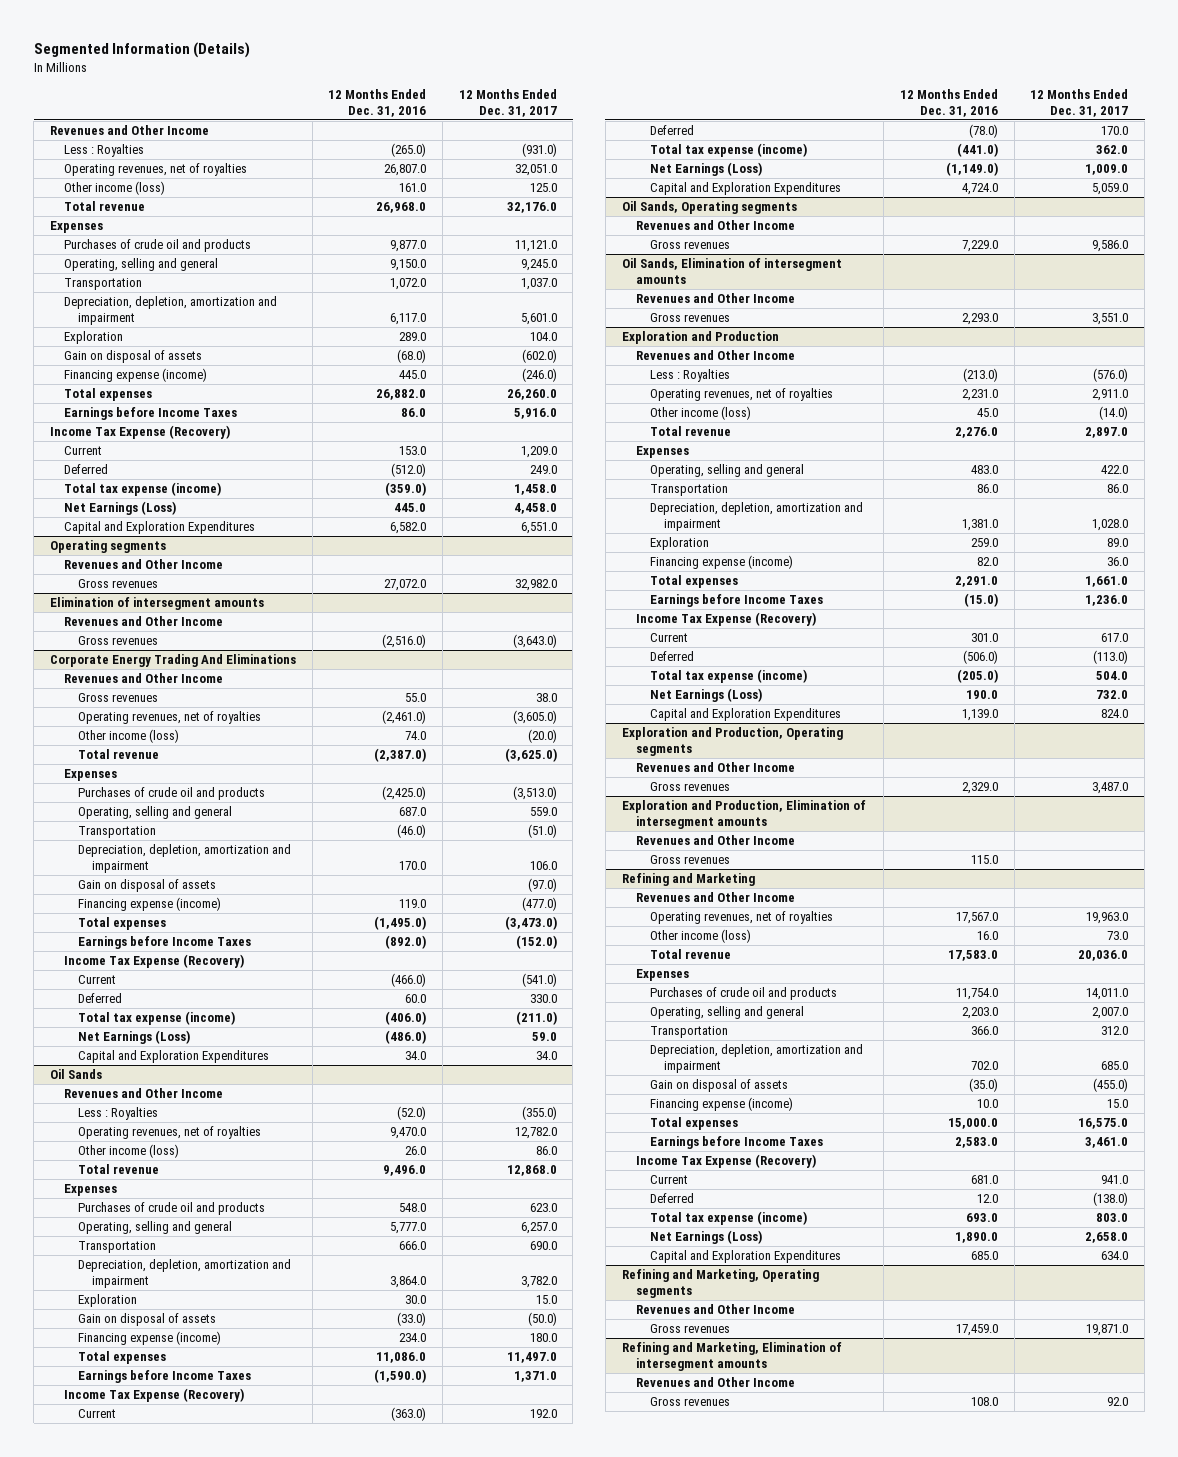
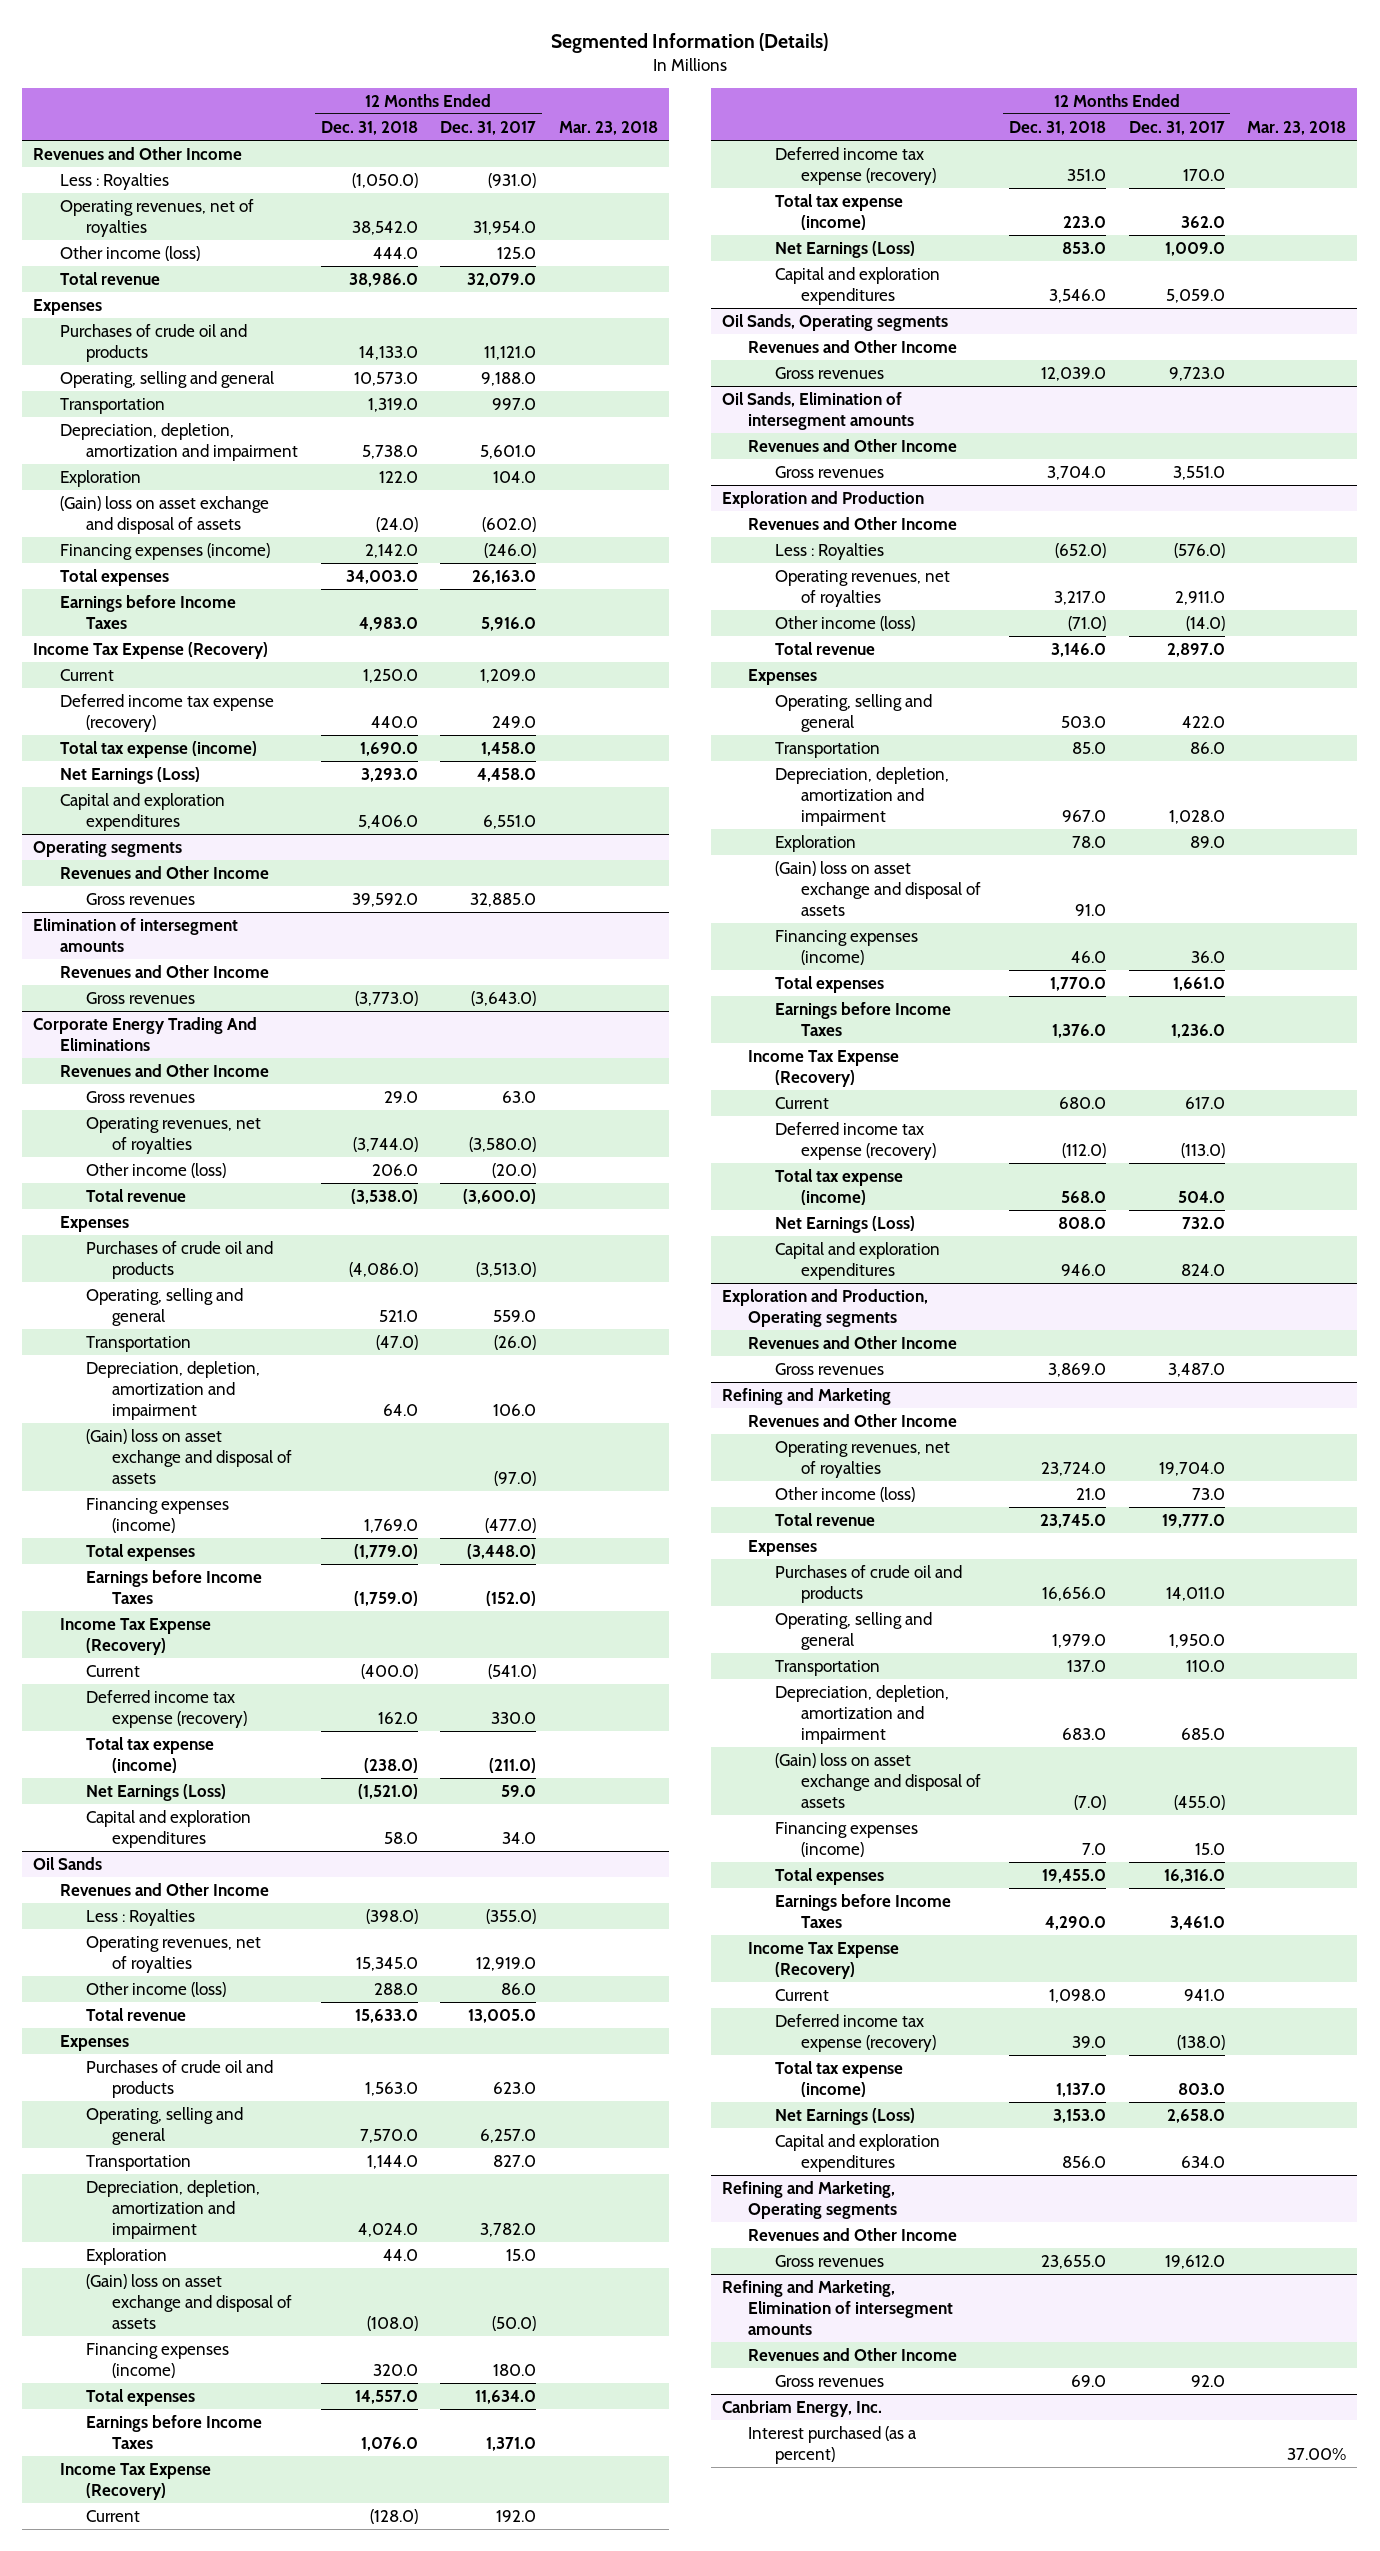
- | 12 Months Ended Dec. 31, 2016 | 12 Months Ended Dec. 31, 2017
+ | 12 Months Ended Dec. 31, 2018 | 12 Months Ended Dec. 31, 2017 | Mar. 23, 2018
- Operating revenues, net of royalties | 26,807.0 | 32,051.0
+ Operating revenues, net of royalties | 38,542.0 | 31,954.0 |
- Total revenue | 26,968.0 | 32,176.0
+ Total revenue | 38,986.0 | 32,079.0 |
- Operating, selling and general | 9,150.0 | 9,245.0
- Transportation | 1,072.0 | 1,037.0
+ Operating, selling and general | 10,573.0 | 9,188.0 |
+ Transportation | 1,319.0 | 997.0 |
- Gain on disposal of assets | (68.0) | (602.0)
- Financing expense (income) | 445.0 | (246.0)
- Total expenses | 26,882.0 | 26,260.0
+ (Gain) loss on asset exchange and disposal of assets | (24.0) | (602.0) |
+ Financing expenses (income) | 2,142.0 | (246.0) |
+ Total expenses | 34,003.0 | 26,163.0 |
- Deferred | (512.0) | 249.0
+ Deferred income tax expense (recovery) | 440.0 | 249.0 |
- Capital and Exploration Expenditures | 6,582.0 | 6,551.0
+ Capital and exploration expenditures | 5,406.0 | 6,551.0 |
@ Operating segments
- Gross revenues | 27,072.0 | 32,982.0
+ Gross revenues | 39,592.0 | 32,885.0 |
@ Corporate Energy Trading And Eliminations
- Gross revenues | 55.0 | 38.0
- Operating revenues, net of royalties | (2,461.0) | (3,605.0)
+ Gross revenues | 29.0 | 63.0 |
+ Operating revenues, net of royalties | (3,744.0) | (3,580.0) |
- Total revenue | (2,387.0) | (3,625.0)
+ Total revenue | (3,538.0) | (3,600.0) |
- Transportation | (46.0) | (51.0)
+ Transportation | (47.0) | (26.0) |
- Gain on disposal of assets | | (97.0)
- Financing expense (income) | 119.0 | (477.0)
- Total expenses | (1,495.0) | (3,473.0)
+ (Gain) loss on asset exchange and disposal of assets | | (97.0) |
+ Financing expenses (income) | 1,769.0 | (477.0) |
+ Total expenses | (1,779.0) | (3,448.0) |
- Deferred | 60.0 | 330.0
+ Deferred income tax expense (recovery) | 162.0 | 330.0 |
- Capital and Exploration Expenditures | 34.0 | 34.0
+ Capital and exploration expenditures | 58.0 | 34.0 |
@ Oil Sands
- Operating revenues, net of royalties | 9,470.0 | 12,782.0
+ Operating revenues, net of royalties | 15,345.0 | 12,919.0 |
- Total revenue | 9,496.0 | 12,868.0
+ Total revenue | 15,633.0 | 13,005.0 |
- Transportation | 666.0 | 690.0
+ Transportation | 1,144.0 | 827.0 |
- Gain on disposal of assets | (33.0) | (50.0)
- Financing expense (income) | 234.0 | 180.0
- Total expenses | 11,086.0 | 11,497.0
+ (Gain) loss on asset exchange and disposal of assets | (108.0) | (50.0) |
+ Financing expenses (income) | 320.0 | 180.0 |
+ Total expenses | 14,557.0 | 11,634.0 |
- Deferred | (78.0) | 170.0
+ Deferred income tax expense (recovery) | 351.0 | 170.0 |
- Capital and Exploration Expenditures | 4,724.0 | 5,059.0
+ Capital and exploration expenditures | 3,546.0 | 5,059.0 |
@ Oil Sands, Operating segments
- Gross revenues | 7,229.0 | 9,586.0
+ Gross revenues | 12,039.0 | 9,723.0 |
@ Exploration and Production
- Financing expense (income) | 82.0 | 36.0
+ (Gain) loss on asset exchange and disposal of assets | 91.0 | |
+ Financing expenses (income) | 46.0 | 36.0 |
- Deferred | (506.0) | (113.0)
+ Deferred income tax expense (recovery) | (112.0) | (113.0) |
- Capital and Exploration Expenditures | 1,139.0 | 824.0
+ Capital and exploration expenditures | 946.0 | 824.0 |
- Exploration and Production, Elimination of intersegment amounts
- Revenues and Other Income
- Gross revenues | 115.0 |
@ Refining and Marketing
- Operating revenues, net of royalties | 17,567.0 | 19,963.0
+ Operating revenues, net of royalties | 23,724.0 | 19,704.0 |
- Total revenue | 17,583.0 | 20,036.0
+ Total revenue | 23,745.0 | 19,777.0 |
- Operating, selling and general | 2,203.0 | 2,007.0
- Transportation | 366.0 | 312.0
+ Operating, selling and general | 1,979.0 | 1,950.0 |
+ Transportation | 137.0 | 110.0 |
- Gain on disposal of assets | (35.0) | (455.0)
- Financing expense (income) | 10.0 | 15.0
- Total expenses | 15,000.0 | 16,575.0
+ (Gain) loss on asset exchange and disposal of assets | (7.0) | (455.0) |
+ Financing expenses (income) | 7.0 | 15.0 |
+ Total expenses | 19,455.0 | 16,316.0 |
- Deferred | 12.0 | (138.0)
+ Deferred income tax expense (recovery) | 39.0 | (138.0) |
- Capital and Exploration Expenditures | 685.0 | 634.0
+ Capital and exploration expenditures | 856.0 | 634.0 |
@ Refining and Marketing, Operating segments
- Gross revenues | 17,459.0 | 19,871.0
+ Gross revenues | 23,655.0 | 19,612.0 |
+ Canbriam Energy, Inc.
+ Interest purchased (as a percent) | | | 37.00%

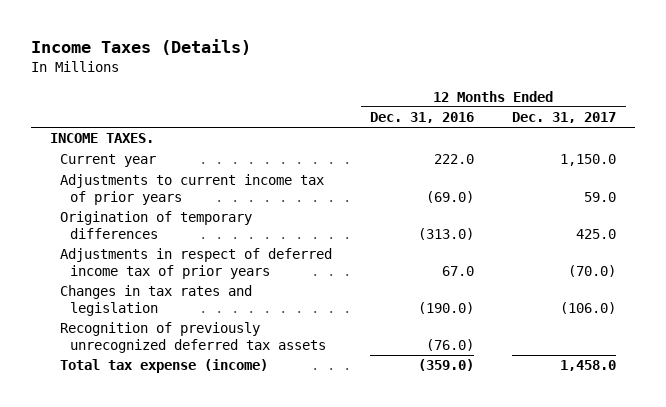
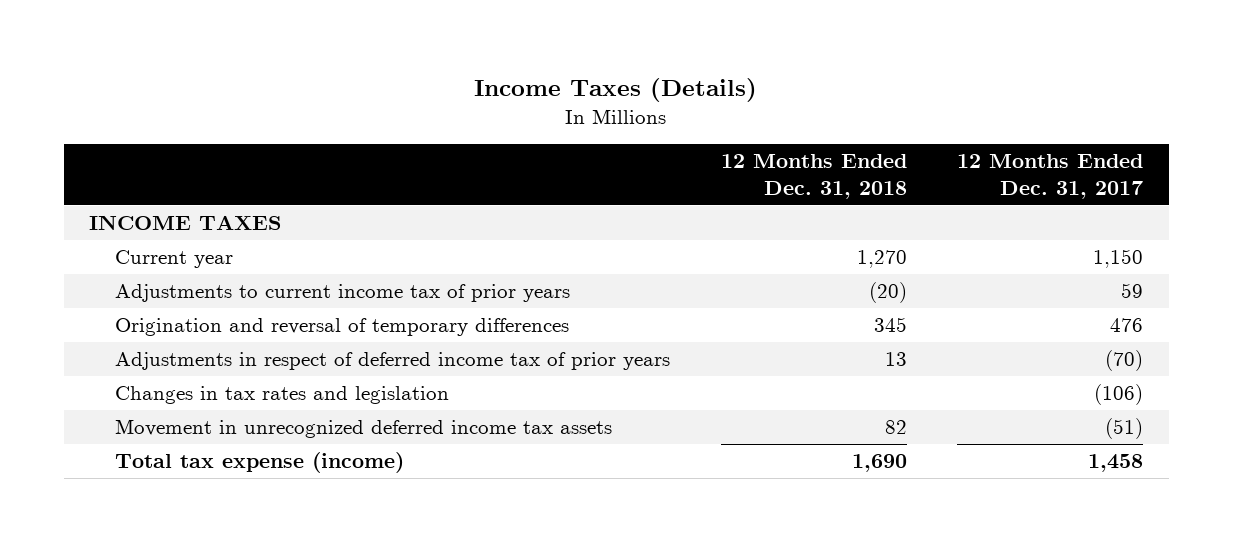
- | 12 Months Ended Dec. 31, 2016 | 12 Months Ended Dec. 31, 2017
+ | 12 Months Ended Dec. 31, 2018 | 12 Months Ended Dec. 31, 2017
- INCOME TAXES.
- Current year | 222.0 | 1,150.0
- Adjustments to current income tax of prior years | (69.0) | 59.0
- Origination of temporary differences | (313.0) | 425.0
- Adjustments in respect of deferred income tax of prior years | 67.0 | (70.0)
- Changes in tax rates and legislation | (190.0) | (106.0)
- Recognition of previously unrecognized deferred tax assets | (76.0) |
- Total tax expense (income) | (359.0) | 1,458.0
+ INCOME TAXES
+ Current year | 1,270 | 1,150
+ Adjustments to current income tax of prior years | (20) | 59
+ Origination and reversal of temporary differences | 345 | 476
+ Adjustments in respect of deferred income tax of prior years | 13 | (70)
+ Changes in tax rates and legislation | | (106)
+ Movement in unrecognized deferred income tax assets | 82 | (51)
+ Total tax expense (income) | 1,690 | 1,458

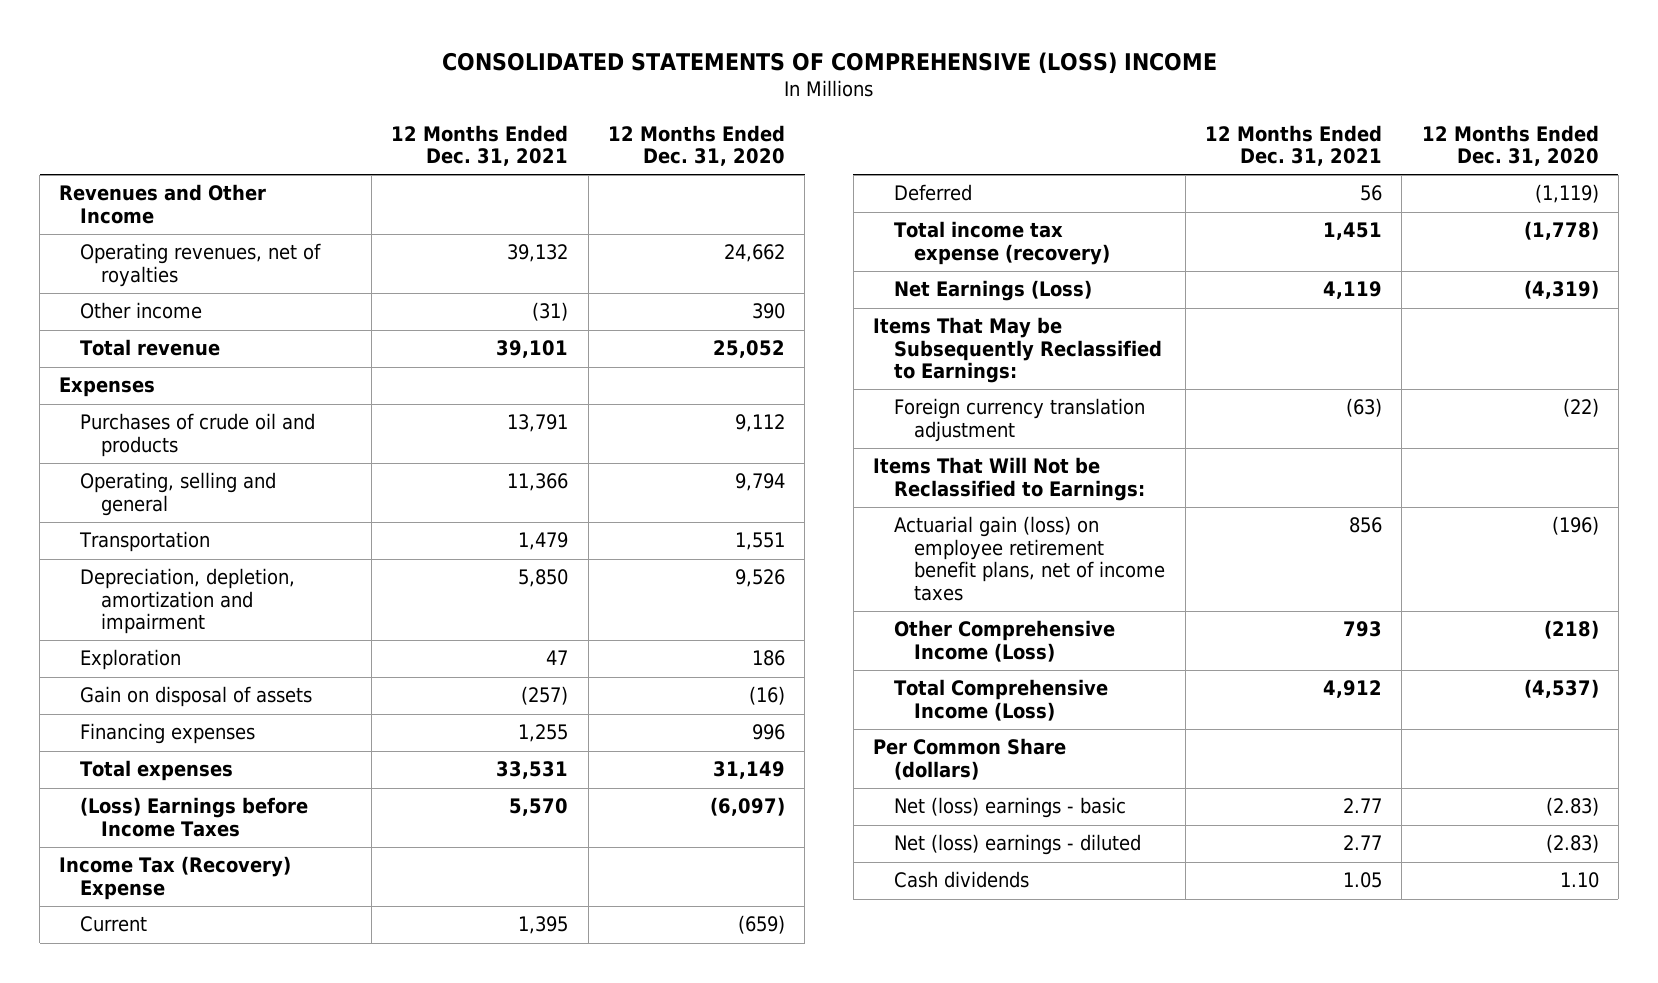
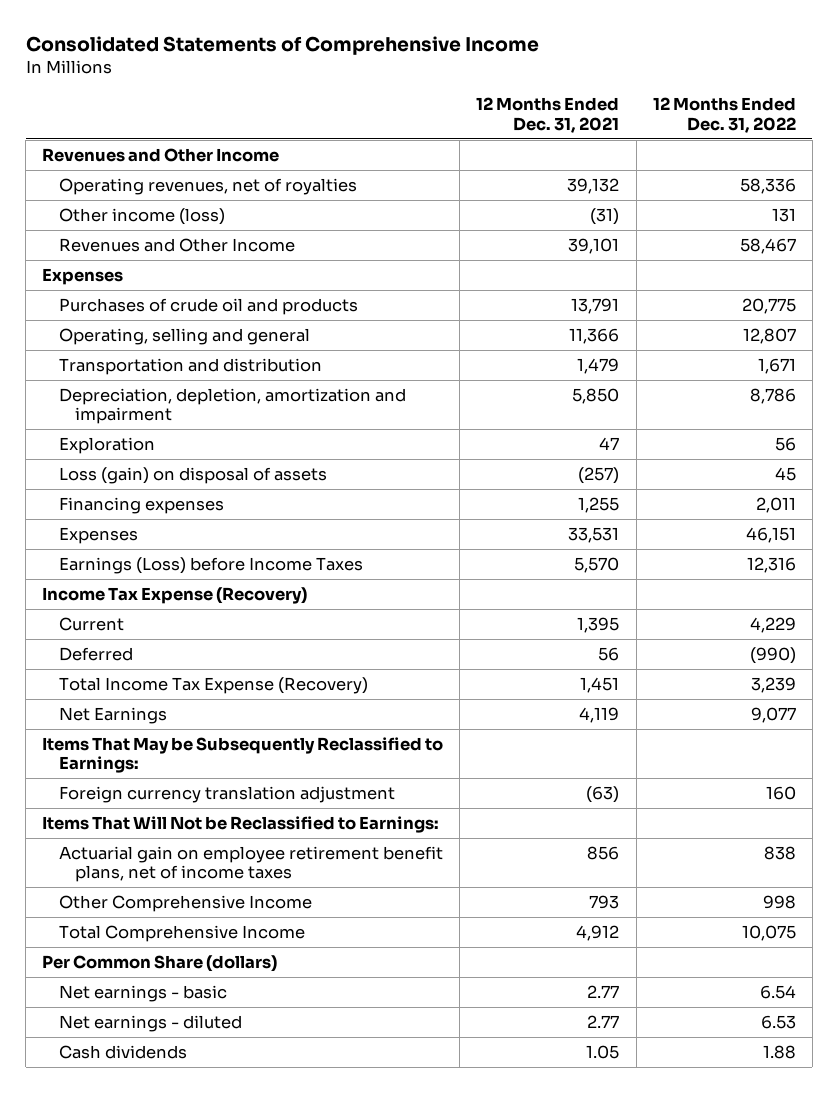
- CONSOLIDATED STATEMENTS OF COMPREHENSIVE (LOSS) INCOME
+ Consolidated Statements of Comprehensive Income
- | 12 Months Ended Dec. 31, 2021 | 12 Months Ended Dec. 31, 2020
+ | 12 Months Ended Dec. 31, 2021 | 12 Months Ended Dec. 31, 2022
- Other income | (31) | 390
- Total revenue | 39,101 | 25,052
+ Other income (loss) | (31) | 131
+ Revenues and Other Income | 39,101 | 58,467
- Transportation | 1,479 | 1,551
+ Transportation and distribution | 1,479 | 1,671
- Gain on disposal of assets | (257) | (16)
+ Loss (gain) on disposal of assets | (257) | 45
- Total expenses | 33,531 | 31,149
- (Loss) Earnings before Income Taxes | 5,570 | (6,097)
- Income Tax (Recovery) Expense
+ Expenses | 33,531 | 46,151
+ Earnings (Loss) before Income Taxes | 5,570 | 12,316
+ Income Tax Expense (Recovery)
- Total income tax expense (recovery) | 1,451 | (1,778)
- Net Earnings (Loss) | 4,119 | (4,319)
+ Total Income Tax Expense (Recovery) | 1,451 | 3,239
+ Net Earnings | 4,119 | 9,077
- Actuarial gain (loss) on employee retirement benefit plans, net of income taxes | 856 | (196)
- Other Comprehensive Income (Loss) | 793 | (218)
- Total Comprehensive Income (Loss) | 4,912 | (4,537)
+ Actuarial gain on employee retirement benefit plans, net of income taxes | 856 | 838
+ Other Comprehensive Income | 793 | 998
+ Total Comprehensive Income | 4,912 | 10,075
- Net (loss) earnings - basic | 2.77 | (2.83)
- Net (loss) earnings - diluted | 2.77 | (2.83)
+ Net earnings - basic | 2.77 | 6.54
+ Net earnings - diluted | 2.77 | 6.53

